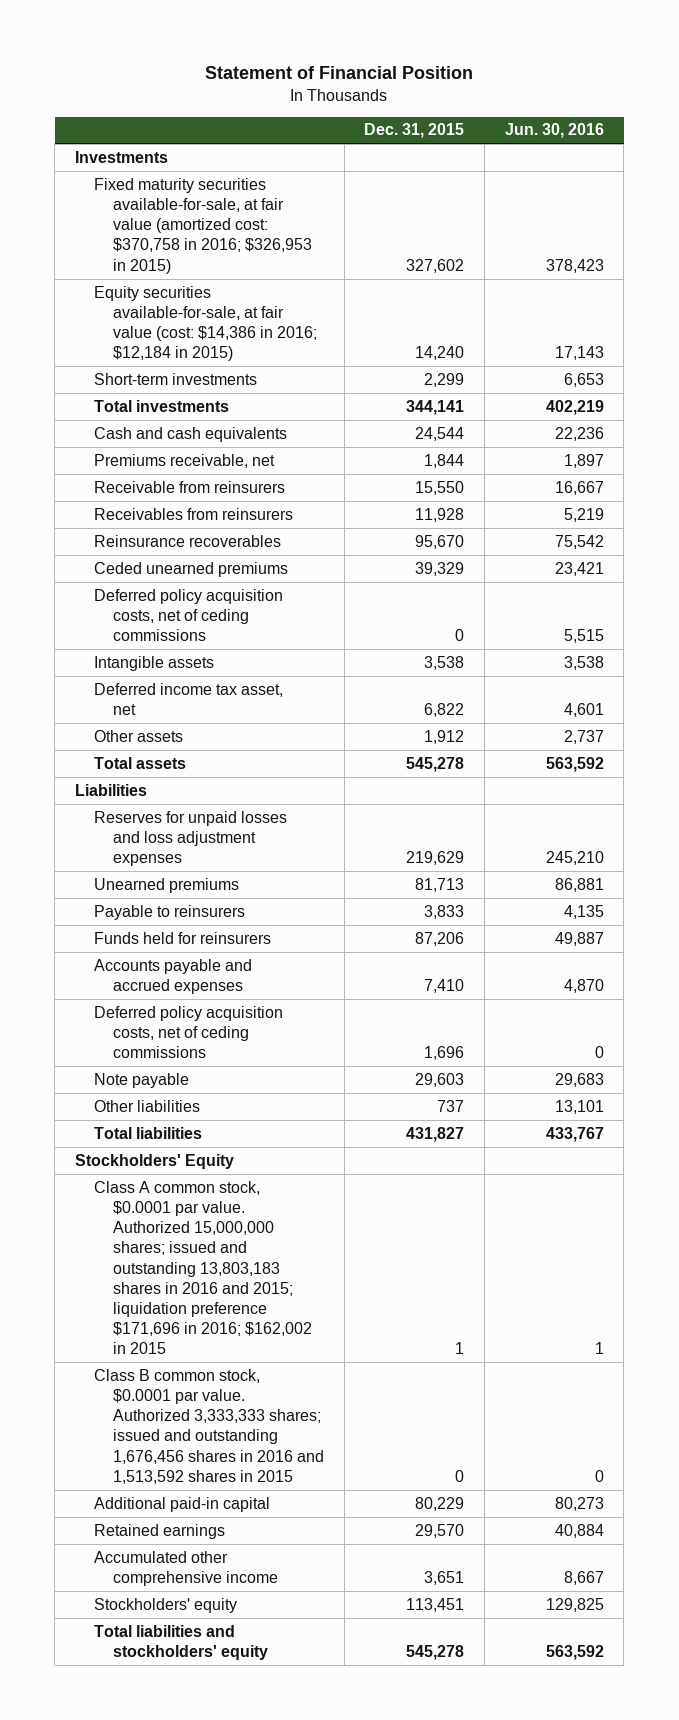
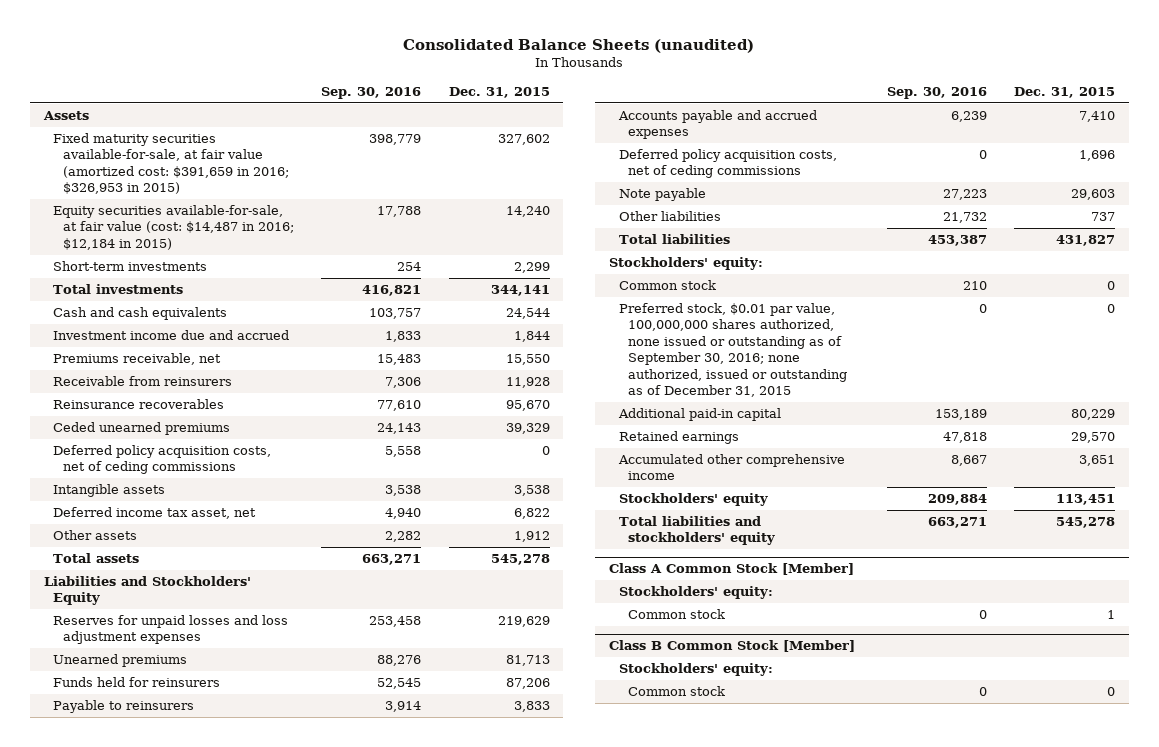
- Statement of Financial Position
+ Consolidated Balance Sheets (unaudited)
- | Dec. 31, 2015 | Jun. 30, 2016
+ | Sep. 30, 2016 | Dec. 31, 2015
- Investments
- Fixed maturity securities available-for-sale, at fair value (amortized cost: $370,758 in 2016; $326,953 in 2015) | 327,602 | 378,423
- Equity securities available-for-sale, at fair value (cost: $14,386 in 2016; $12,184 in 2015) | 14,240 | 17,143
+ Assets
+ Fixed maturity securities available-for-sale, at fair value (amortized cost: $391,659 in 2016; $326,953 in 2015) | 398,779 | 327,602
+ Equity securities available-for-sale, at fair value (cost: $14,487 in 2016; $12,184 in 2015) | 17,788 | 14,240
- Premiums receivable, net | 1,844 | 1,897
- Receivable from reinsurers | 15,550 | 16,667
- Receivables from reinsurers | 11,928 | 5,219
+ Investment income due and accrued | 1,833 | 1,844
+ Premiums receivable, net | 15,483 | 15,550
+ Receivable from reinsurers | 7,306 | 11,928
- Liabilities
+ Liabilities and Stockholders' Equity
moved down: Payable to reinsurers | 3,914 | 3,833
- Stockholders' Equity
- Class A common stock, $0.0001 par value. Authorized 15,000,000 shares; issued and outstanding 13,803,183 shares in 2016 and 2015; liquidation preference $171,696 in 2016; $162,002 in 2015 | 1 | 1
- Class B common stock, $0.0001 par value. Authorized 3,333,333 shares; issued and outstanding 1,676,456 shares in 2016 and 1,513,592 shares in 2015 | 0 | 0
+ Stockholders' equity:
+ Common stock | 210 | 0
+ Preferred stock, $0.01 par value, 100,000,000 shares authorized, none issued or outstanding as of September 30, 2016; none authorized, issued or outstanding as of December 31, 2015 | 0 | 0
+ Class A Common Stock [Member]
+ Stockholders' equity:
+ Common stock | 0 | 1
+ Class B Common Stock [Member]
+ Stockholders' equity:
+ Common stock | 0 | 0

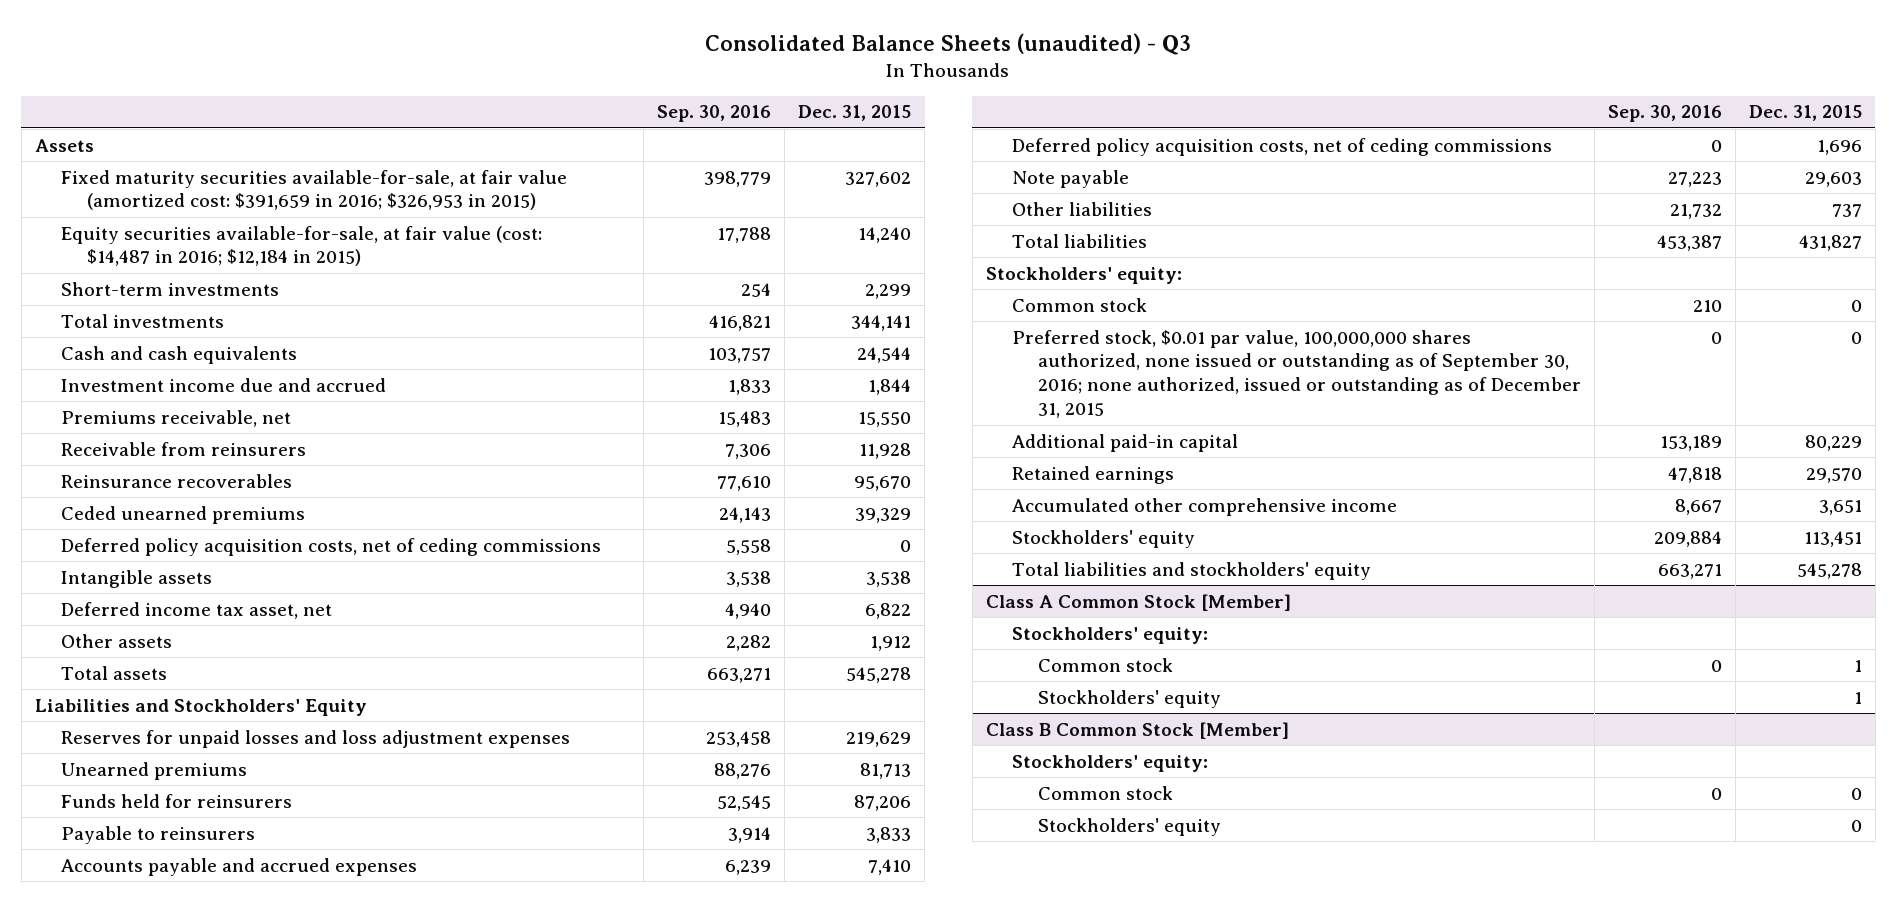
- Consolidated Balance Sheets (unaudited)
+ Consolidated Balance Sheets (unaudited) - Q3
@ Class A Common Stock [Member]
+ Stockholders' equity | | 1
@ Class B Common Stock [Member]
+ Stockholders' equity | | 0

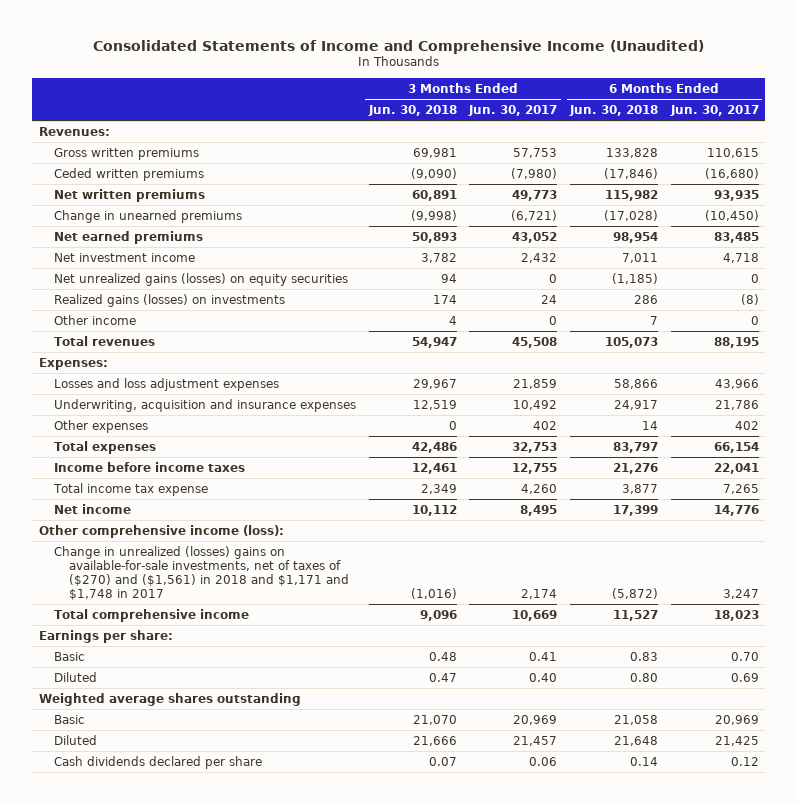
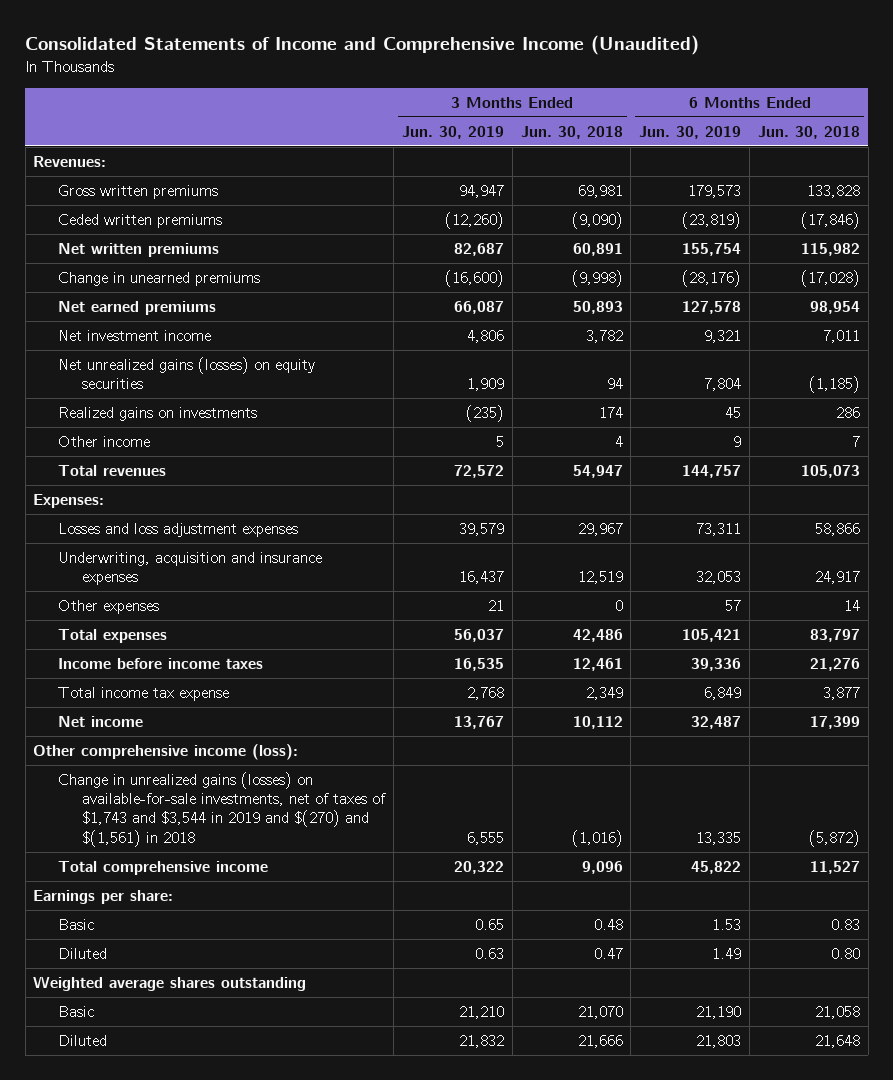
- | 3 Months Ended Jun. 30, 2018 | 3 Months Ended Jun. 30, 2017 | 6 Months Ended Jun. 30, 2018 | 6 Months Ended Jun. 30, 2017
+ | 3 Months Ended Jun. 30, 2019 | 3 Months Ended Jun. 30, 2018 | 6 Months Ended Jun. 30, 2019 | 6 Months Ended Jun. 30, 2018
- Realized gains (losses) on investments | 174 | 24 | 286 | (8)
+ Realized gains on investments | (235) | 174 | 45 | 286
- Change in unrealized (losses) gains on available-for-sale investments, net of taxes of ($270) and ($1,561) in 2018 and $1,171 and $1,748 in 2017 | (1,016) | 2,174 | (5,872) | 3,247
+ Change in unrealized gains (losses) on available-for-sale investments, net of taxes of $1,743 and $3,544 in 2019 and $(270) and $(1,561) in 2018 | 6,555 | (1,016) | 13,335 | (5,872)
- Cash dividends declared per share | 0.07 | 0.06 | 0.14 | 0.12

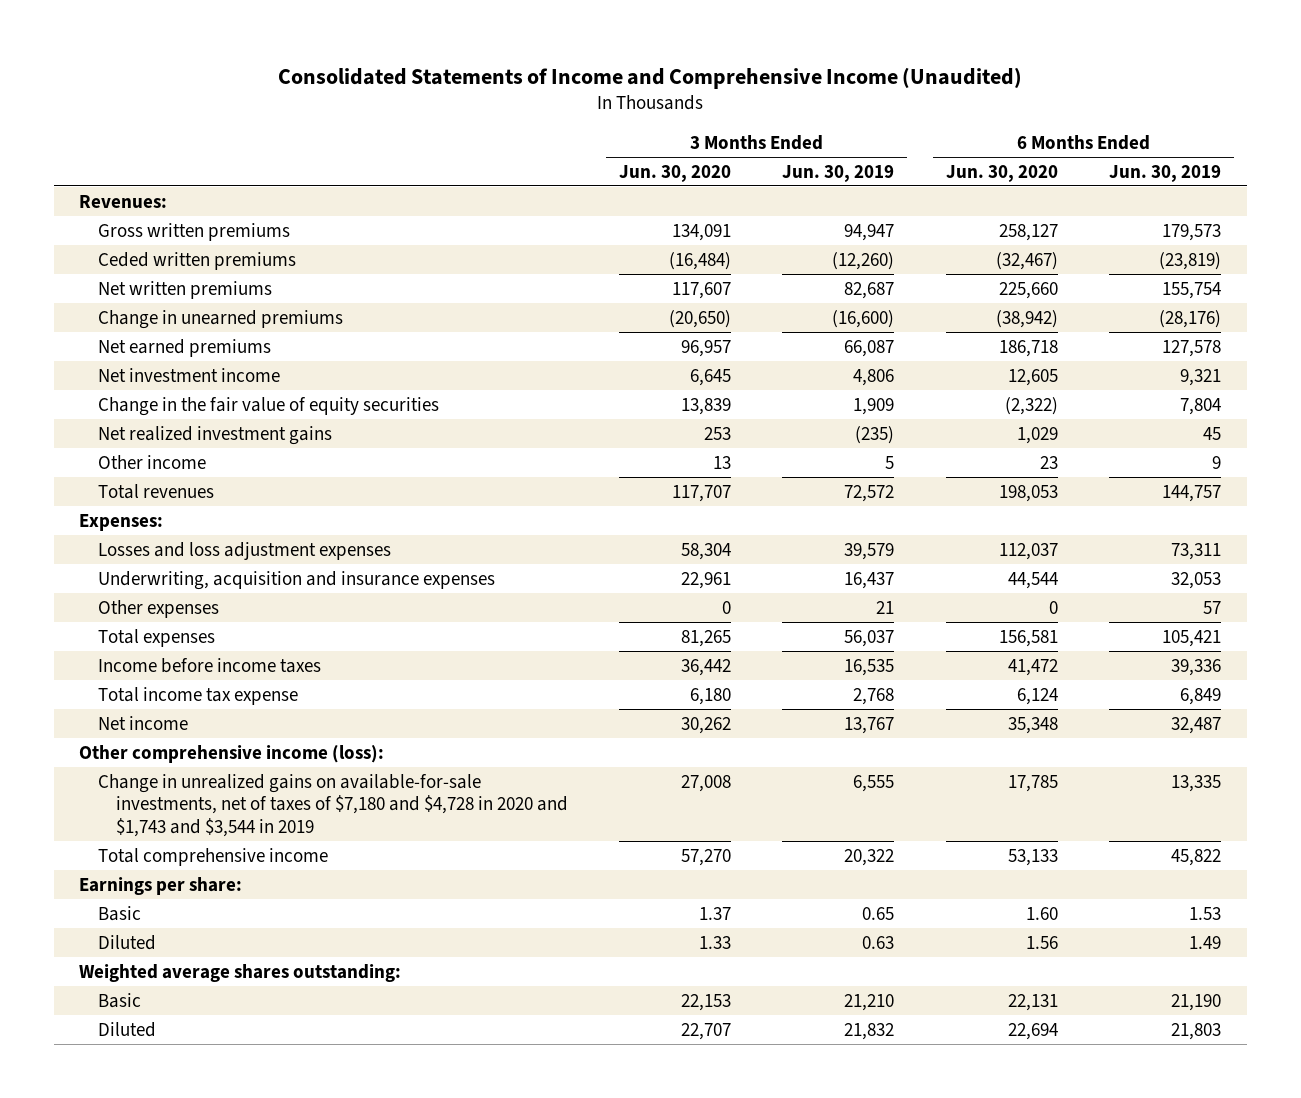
- | 3 Months Ended Jun. 30, 2019 | 3 Months Ended Jun. 30, 2018 | 6 Months Ended Jun. 30, 2019 | 6 Months Ended Jun. 30, 2018
+ | 3 Months Ended Jun. 30, 2020 | 3 Months Ended Jun. 30, 2019 | 6 Months Ended Jun. 30, 2020 | 6 Months Ended Jun. 30, 2019
- Net unrealized gains (losses) on equity securities | 1,909 | 94 | 7,804 | (1,185)
- Realized gains on investments | (235) | 174 | 45 | 286
+ Change in the fair value of equity securities | 13,839 | 1,909 | (2,322) | 7,804
+ Net realized investment gains | 253 | (235) | 1,029 | 45
- Change in unrealized gains (losses) on available-for-sale investments, net of taxes of $1,743 and $3,544 in 2019 and $(270) and $(1,561) in 2018 | 6,555 | (1,016) | 13,335 | (5,872)
+ Change in unrealized gains on available-for-sale investments, net of taxes of $7,180 and $4,728 in 2020 and $1,743 and $3,544 in 2019 | 27,008 | 6,555 | 17,785 | 13,335
- Weighted average shares outstanding
+ Weighted average shares outstanding:

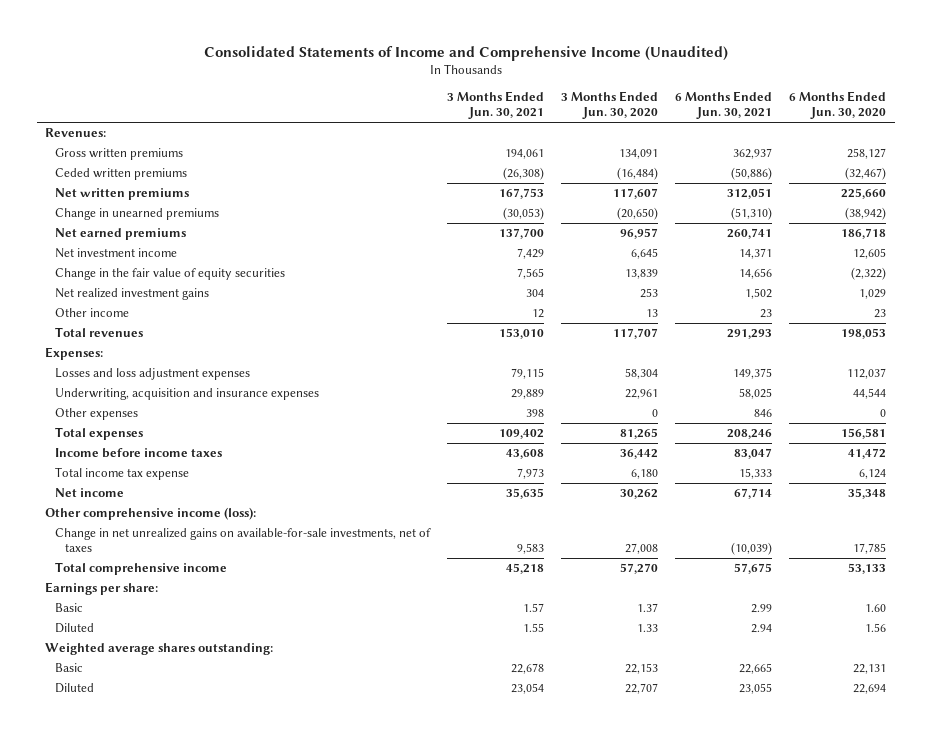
- | 3 Months Ended Jun. 30, 2020 | 3 Months Ended Jun. 30, 2019 | 6 Months Ended Jun. 30, 2020 | 6 Months Ended Jun. 30, 2019
+ | 3 Months Ended Jun. 30, 2021 | 3 Months Ended Jun. 30, 2020 | 6 Months Ended Jun. 30, 2021 | 6 Months Ended Jun. 30, 2020
- Change in unrealized gains on available-for-sale investments, net of taxes of $7,180 and $4,728 in 2020 and $1,743 and $3,544 in 2019 | 27,008 | 6,555 | 17,785 | 13,335
+ Change in net unrealized gains on available-for-sale investments, net of taxes | 9,583 | 27,008 | (10,039) | 17,785

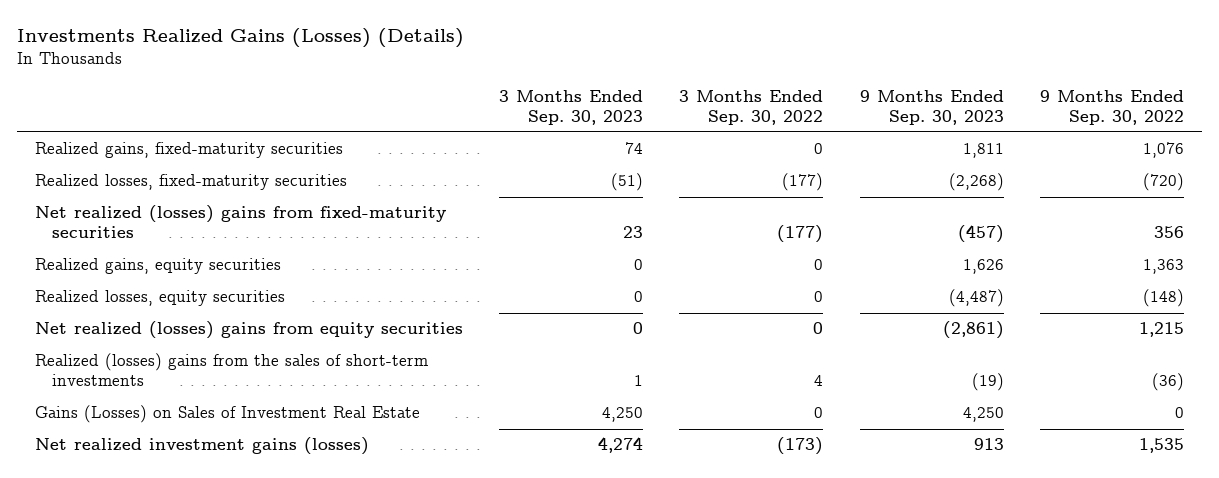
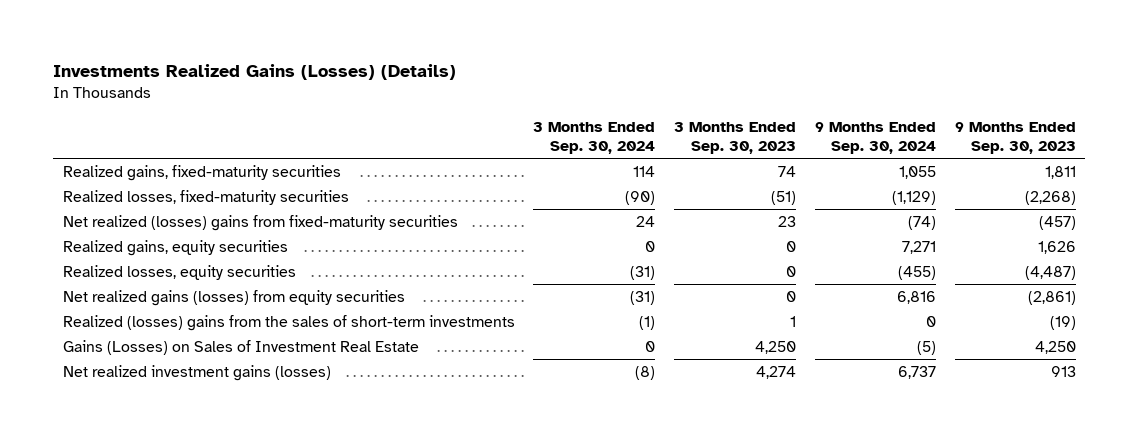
- | 3 Months Ended Sep. 30, 2023 | 3 Months Ended Sep. 30, 2022 | 9 Months Ended Sep. 30, 2023 | 9 Months Ended Sep. 30, 2022
+ | 3 Months Ended Sep. 30, 2024 | 3 Months Ended Sep. 30, 2023 | 9 Months Ended Sep. 30, 2024 | 9 Months Ended Sep. 30, 2023
- Net realized (losses) gains from equity securities | 0 | 0 | (2,861) | 1,215
+ Net realized gains (losses) from equity securities | (31) | 0 | 6,816 | (2,861)

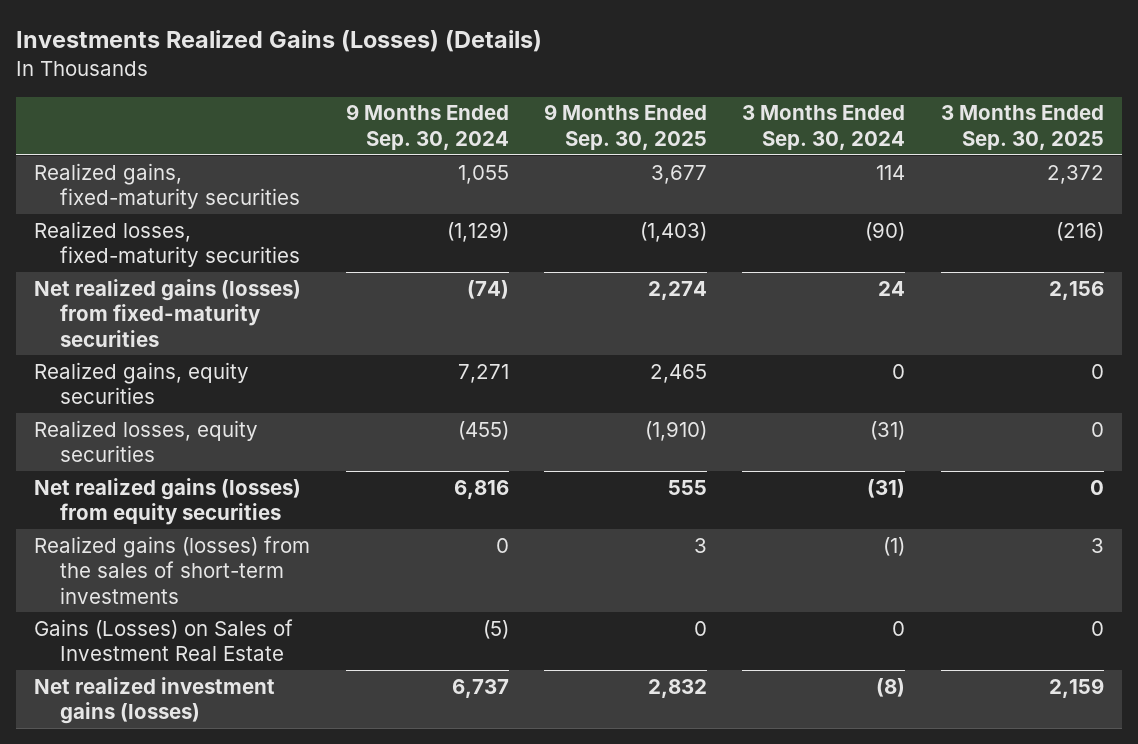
- | 3 Months Ended Sep. 30, 2024 | 3 Months Ended Sep. 30, 2023 | 9 Months Ended Sep. 30, 2024 | 9 Months Ended Sep. 30, 2023
+ | 9 Months Ended Sep. 30, 2024 | 9 Months Ended Sep. 30, 2025 | 3 Months Ended Sep. 30, 2024 | 3 Months Ended Sep. 30, 2025
- Net realized (losses) gains from fixed-maturity securities | 24 | 23 | (74) | (457)
+ Net realized gains (losses) from fixed-maturity securities | (74) | 2,274 | 24 | 2,156
- Realized (losses) gains from the sales of short-term investments | (1) | 1 | 0 | (19)
+ Realized gains (losses) from the sales of short-term investments | 0 | 3 | (1) | 3

